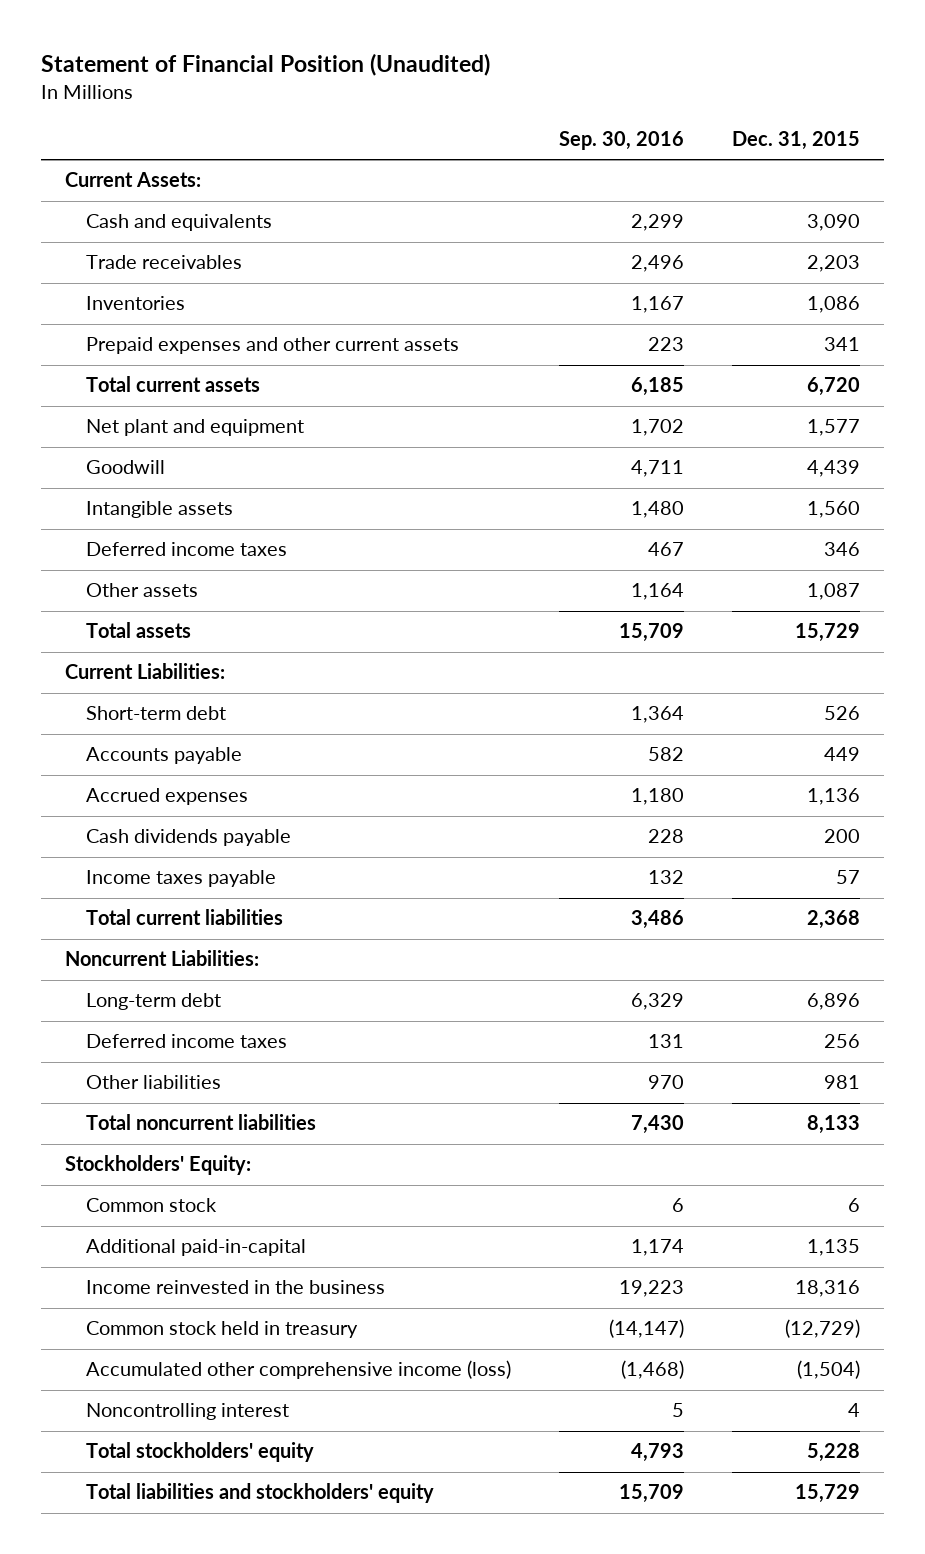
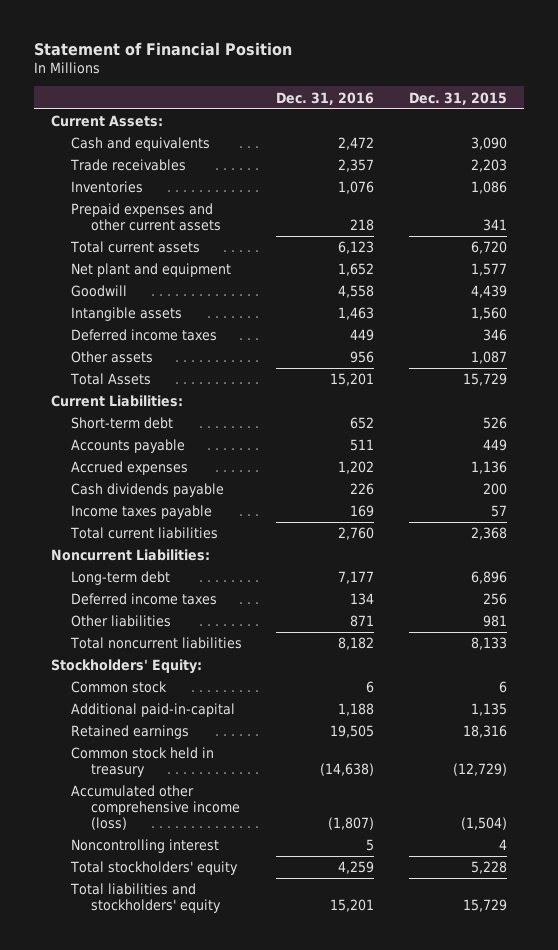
- Statement of Financial Position (Unaudited)
+ Statement of Financial Position
- | Sep. 30, 2016 | Dec. 31, 2015
+ | Dec. 31, 2016 | Dec. 31, 2015
- Total assets | 15,709 | 15,729
+ Total Assets | 15,201 | 15,729
- Income reinvested in the business | 19,223 | 18,316
+ Retained earnings | 19,505 | 18,316

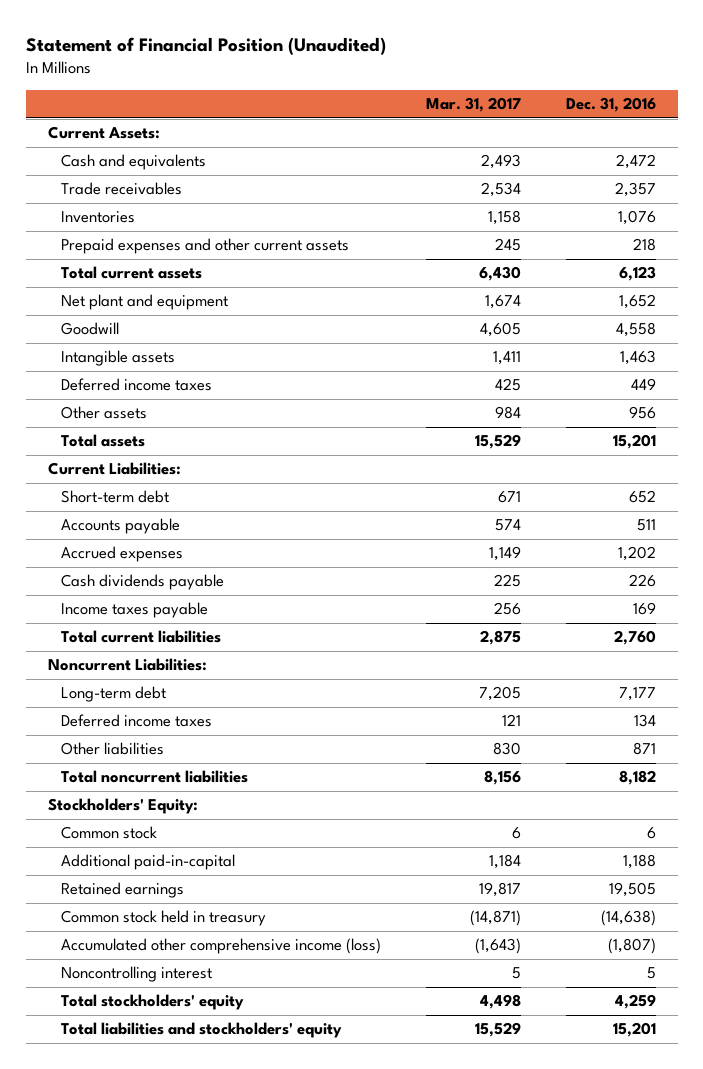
- Statement of Financial Position
+ Statement of Financial Position (Unaudited)
- | Dec. 31, 2016 | Dec. 31, 2015
+ | Mar. 31, 2017 | Dec. 31, 2016
- Total Assets | 15,201 | 15,729
+ Total assets | 15,529 | 15,201

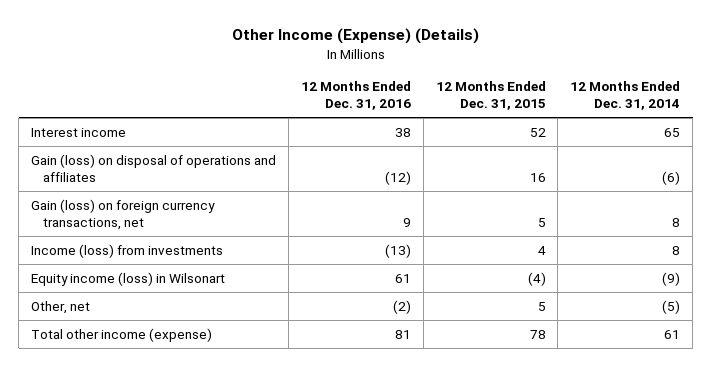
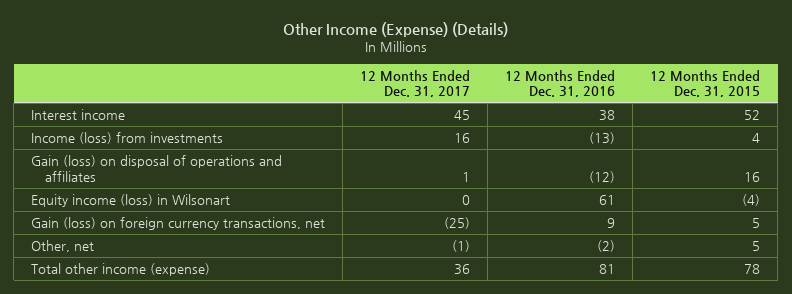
- | 12 Months Ended Dec. 31, 2016 | 12 Months Ended Dec. 31, 2015 | 12 Months Ended Dec. 31, 2014
+ | 12 Months Ended Dec. 31, 2017 | 12 Months Ended Dec. 31, 2016 | 12 Months Ended Dec. 31, 2015
moved down: Gain (loss) on disposal of operations and affiliates | 1 | (12) | 16
moved down: Gain (loss) on foreign currency transactions, net | (25) | 9 | 5

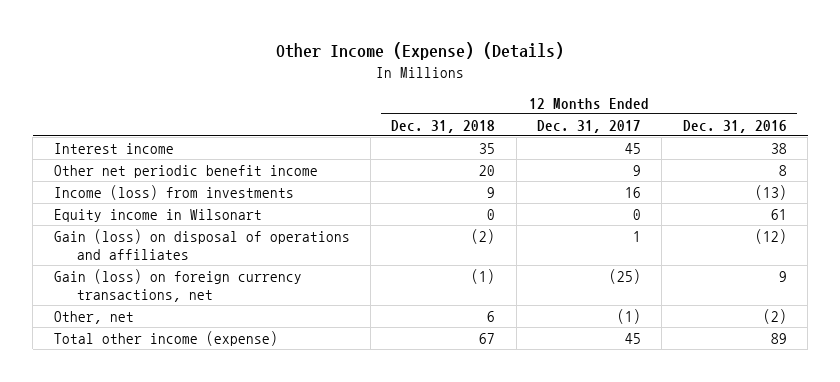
- | 12 Months Ended Dec. 31, 2017 | 12 Months Ended Dec. 31, 2016 | 12 Months Ended Dec. 31, 2015
+ | 12 Months Ended Dec. 31, 2018 | 12 Months Ended Dec. 31, 2017 | 12 Months Ended Dec. 31, 2016
+ Other net periodic benefit income | 20 | 9 | 8
+ Equity income in Wilsonart | 0 | 0 | 61
- Equity income (loss) in Wilsonart | 0 | 61 | (4)
- Total other income (expense) | 36 | 81 | 78
+ Total other income (expense) | 67 | 45 | 89

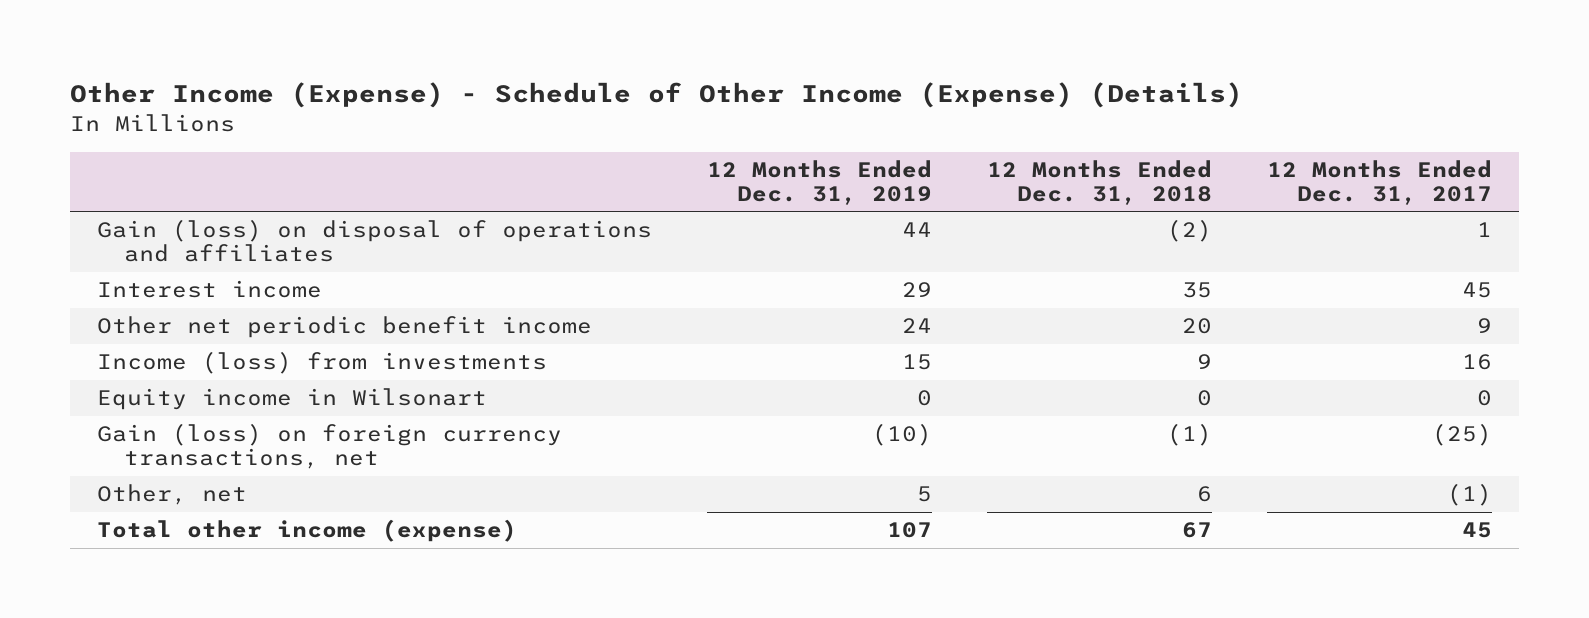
- Other Income (Expense) (Details)
+ Other Income (Expense) - Schedule of Other Income (Expense) (Details)
- | 12 Months Ended Dec. 31, 2018 | 12 Months Ended Dec. 31, 2017 | 12 Months Ended Dec. 31, 2016
+ | 12 Months Ended Dec. 31, 2019 | 12 Months Ended Dec. 31, 2018 | 12 Months Ended Dec. 31, 2017
moved up: Gain (loss) on disposal of operations and affiliates | 44 | (2) | 1

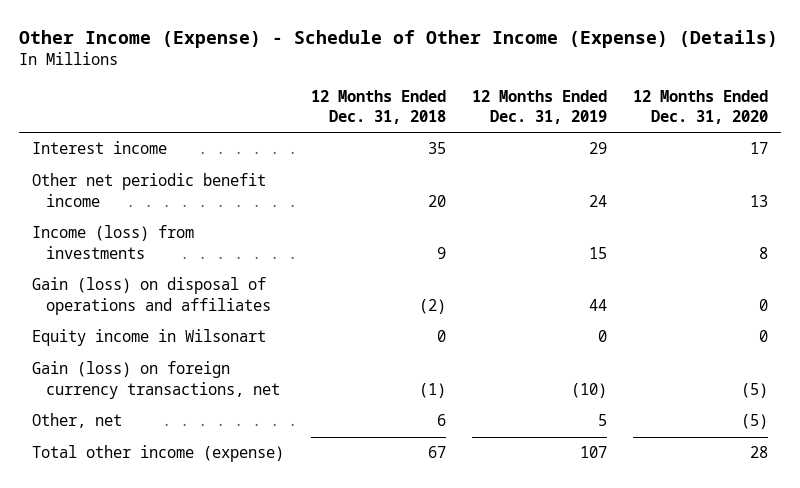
- | 12 Months Ended Dec. 31, 2019 | 12 Months Ended Dec. 31, 2018 | 12 Months Ended Dec. 31, 2017
+ | 12 Months Ended Dec. 31, 2018 | 12 Months Ended Dec. 31, 2019 | 12 Months Ended Dec. 31, 2020
moved down: Gain (loss) on disposal of operations and affiliates | (2) | 44 | 0

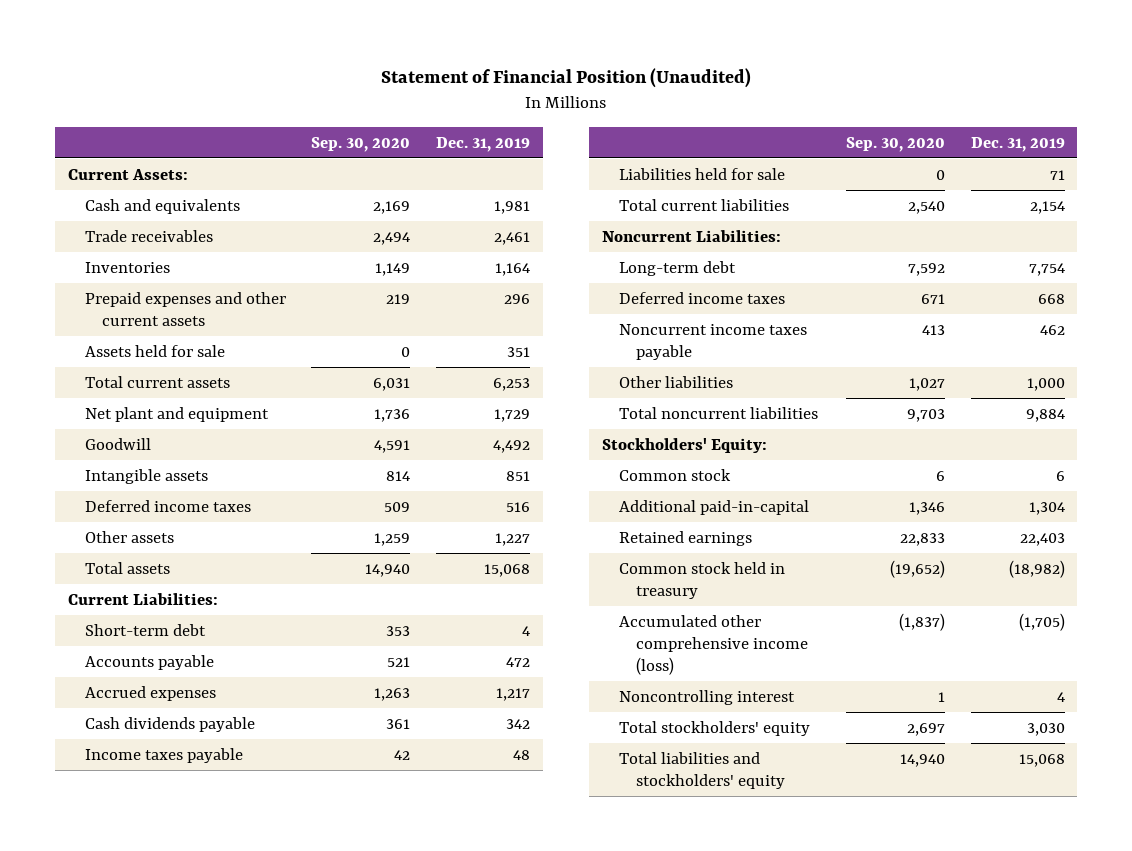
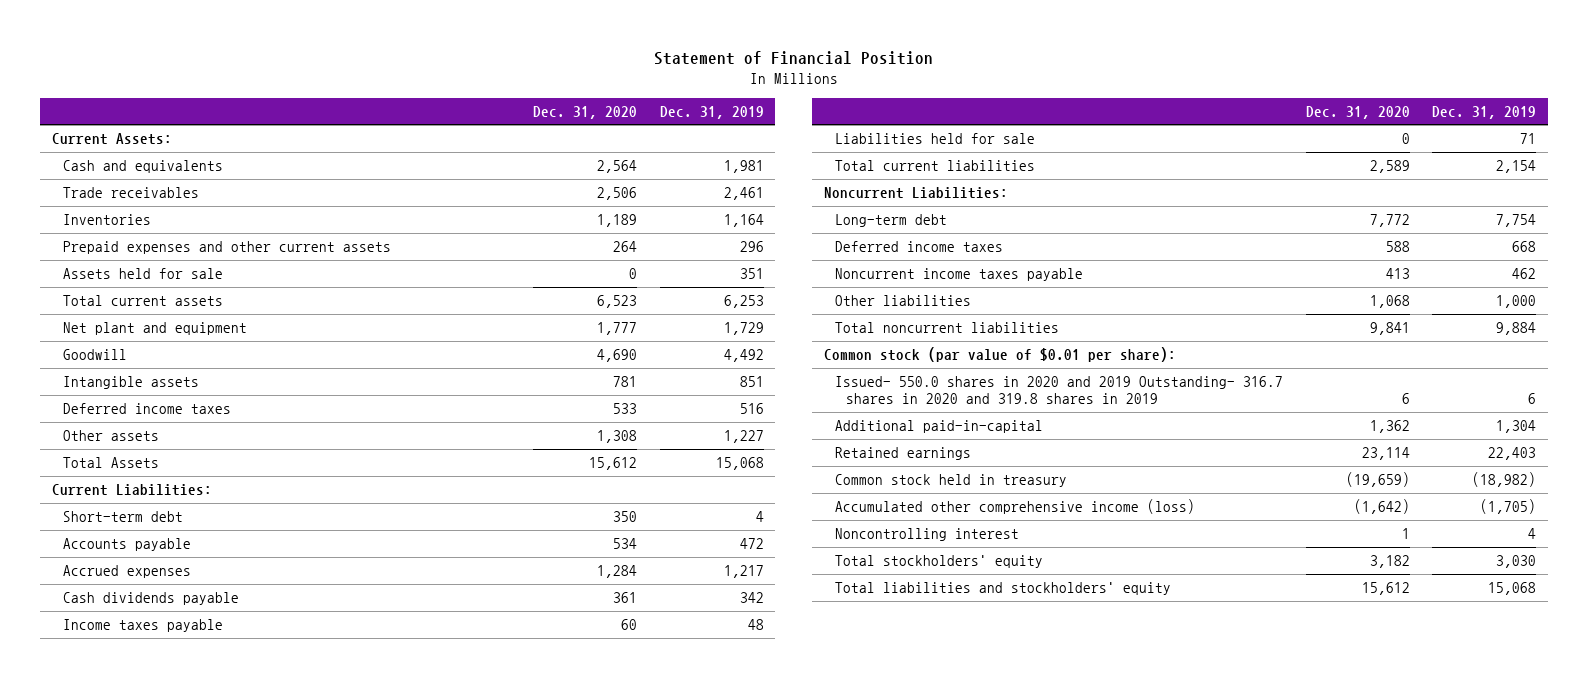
- Statement of Financial Position (Unaudited)
+ Statement of Financial Position
- | Sep. 30, 2020 | Dec. 31, 2019
+ | Dec. 31, 2020 | Dec. 31, 2019
- Total assets | 14,940 | 15,068
+ Total Assets | 15,612 | 15,068
- Stockholders' Equity:
- Common stock | 6 | 6
+ Common stock (par value of $0.01 per share):
+ Issued- 550.0 shares in 2020 and 2019 Outstanding- 316.7 shares in 2020 and 319.8 shares in 2019 | 6 | 6

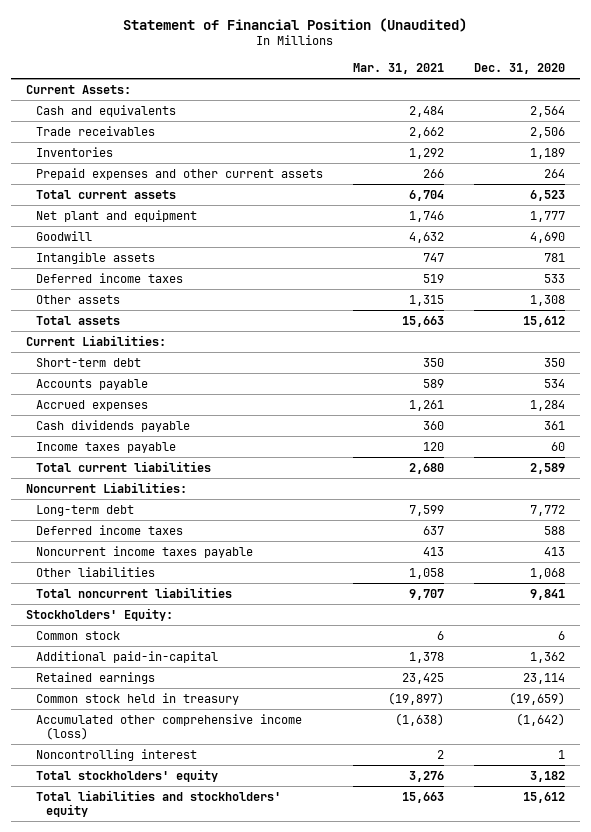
- Statement of Financial Position
+ Statement of Financial Position (Unaudited)
- | Dec. 31, 2020 | Dec. 31, 2019
+ | Mar. 31, 2021 | Dec. 31, 2020
- Assets held for sale | 0 | 351
- Total Assets | 15,612 | 15,068
+ Total assets | 15,663 | 15,612
- Liabilities held for sale | 0 | 71
- Common stock (par value of $0.01 per share):
- Issued- 550.0 shares in 2020 and 2019 Outstanding- 316.7 shares in 2020 and 319.8 shares in 2019 | 6 | 6
+ Stockholders' Equity:
+ Common stock | 6 | 6

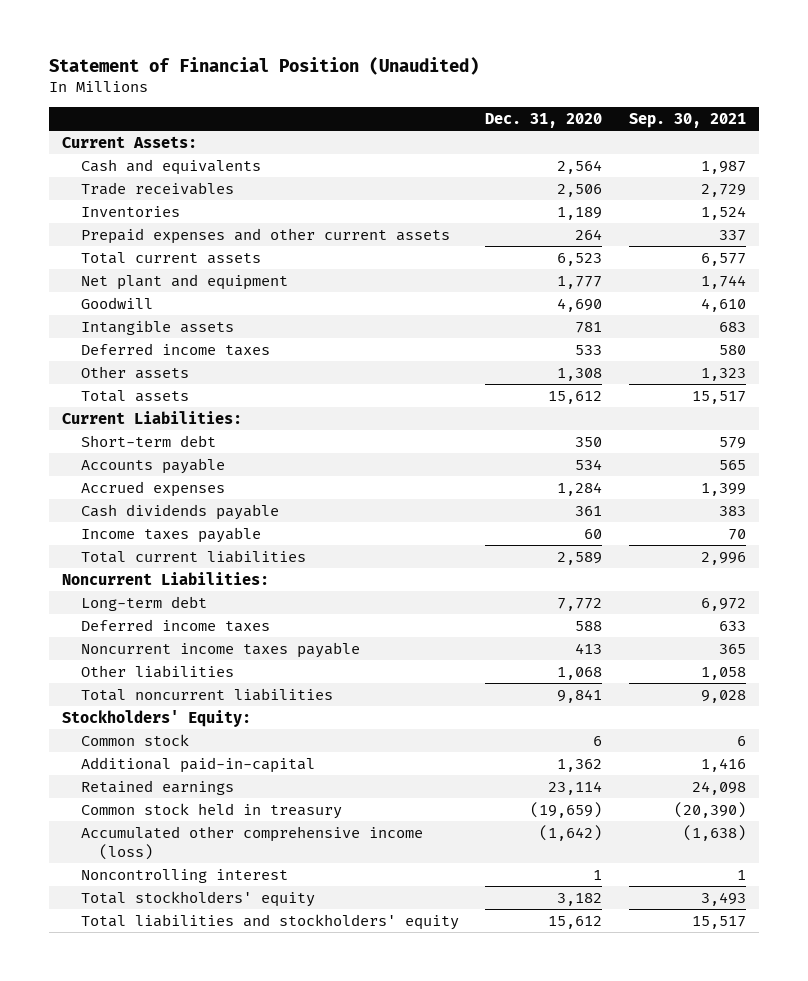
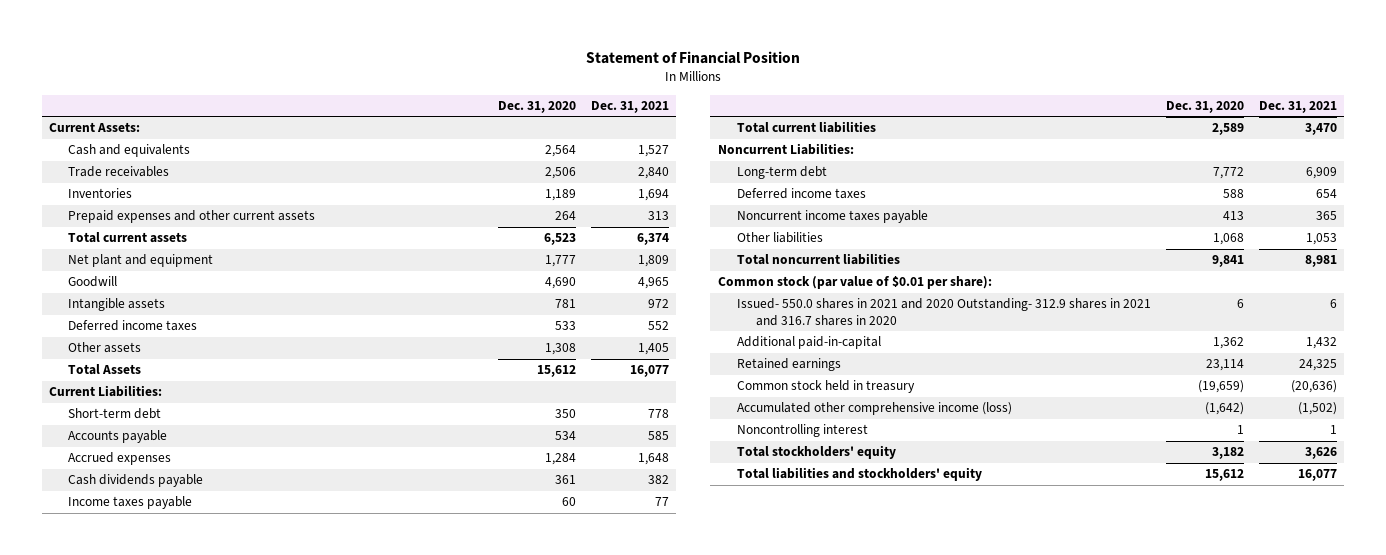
- Statement of Financial Position (Unaudited)
+ Statement of Financial Position
- | Dec. 31, 2020 | Sep. 30, 2021
+ | Dec. 31, 2020 | Dec. 31, 2021
- Total assets | 15,612 | 15,517
+ Total Assets | 15,612 | 16,077
- Stockholders' Equity:
- Common stock | 6 | 6
+ Common stock (par value of $0.01 per share):
+ Issued- 550.0 shares in 2021 and 2020 Outstanding- 312.9 shares in 2021 and 316.7 shares in 2020 | 6 | 6

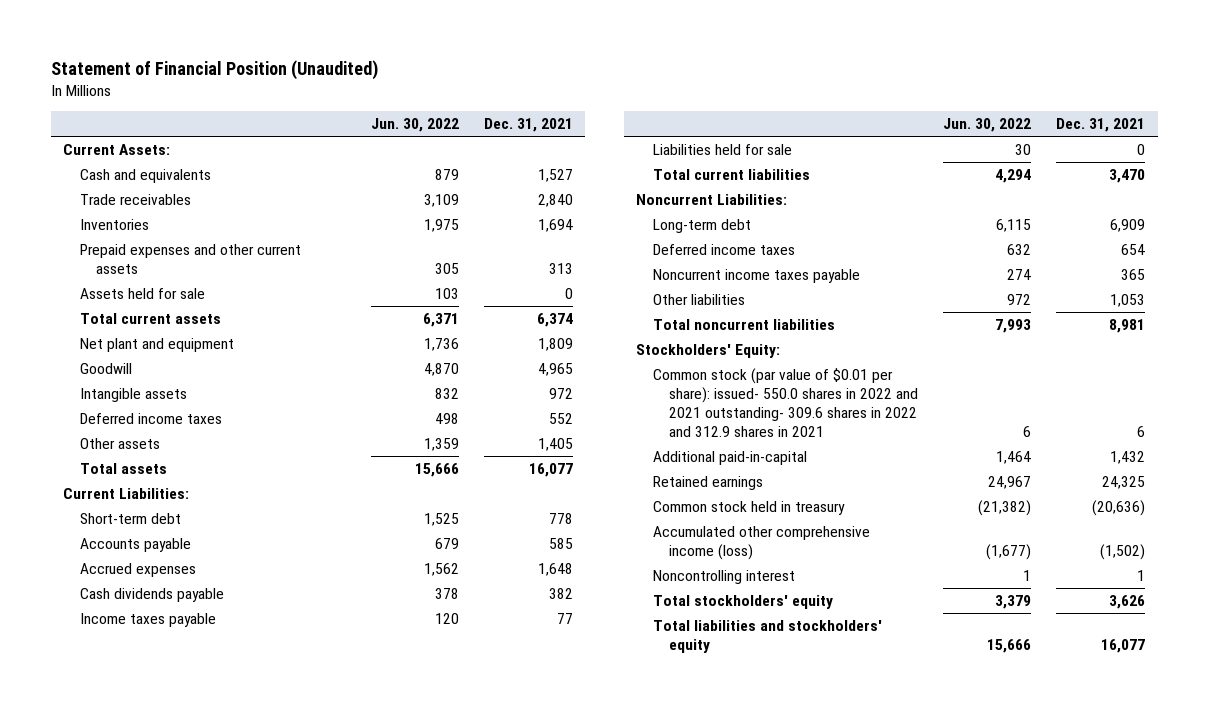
- Statement of Financial Position
+ Statement of Financial Position (Unaudited)
- | Dec. 31, 2020 | Dec. 31, 2021
+ | Jun. 30, 2022 | Dec. 31, 2021
+ Assets held for sale | 103 | 0
- Total Assets | 15,612 | 16,077
+ Total assets | 15,666 | 16,077
+ Liabilities held for sale | 30 | 0
- Common stock (par value of $0.01 per share):
- Issued- 550.0 shares in 2021 and 2020 Outstanding- 312.9 shares in 2021 and 316.7 shares in 2020 | 6 | 6
+ Stockholders' Equity:
+ Common stock (par value of $0.01 per share): issued- 550.0 shares in 2022 and 2021 outstanding- 309.6 shares in 2022 and 312.9 shares in 2021 | 6 | 6

